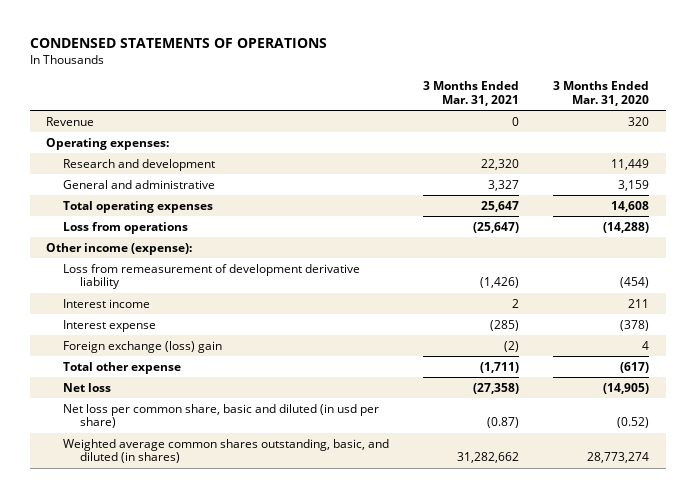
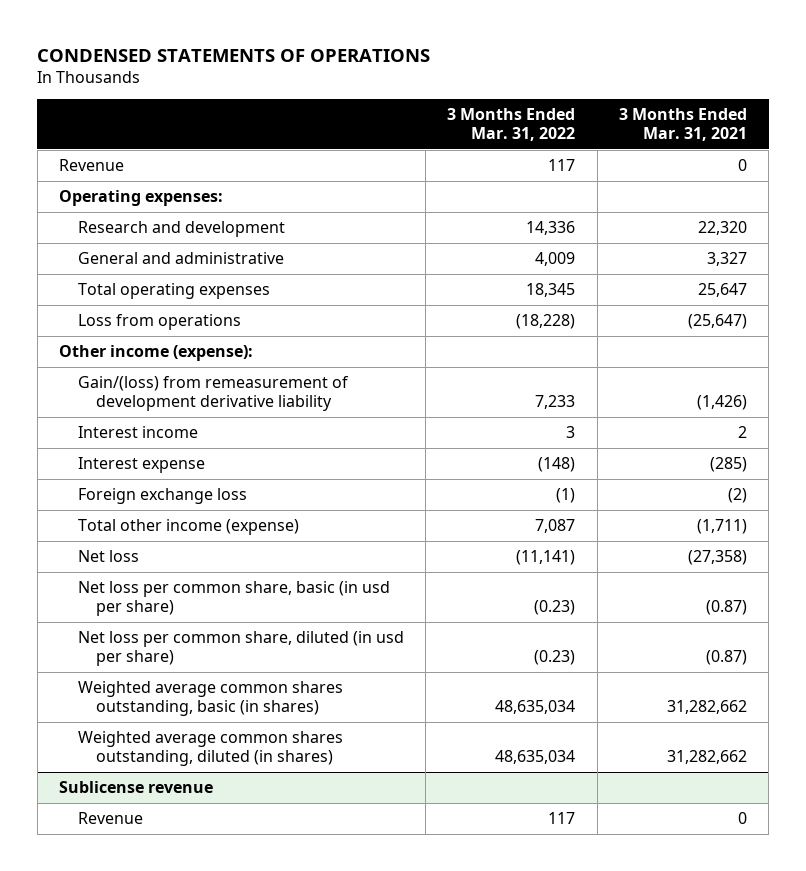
- | 3 Months Ended Mar. 31, 2021 | 3 Months Ended Mar. 31, 2020
+ | 3 Months Ended Mar. 31, 2022 | 3 Months Ended Mar. 31, 2021
- Loss from remeasurement of development derivative liability | (1,426) | (454)
+ Gain/(loss) from remeasurement of development derivative liability | 7,233 | (1,426)
- Foreign exchange (loss) gain | (2) | 4
- Total other expense | (1,711) | (617)
+ Foreign exchange loss | (1) | (2)
+ Total other income (expense) | 7,087 | (1,711)
- Net loss per common share, basic and diluted (in usd per share) | (0.87) | (0.52)
- Weighted average common shares outstanding, basic, and diluted (in shares) | 31,282,662 | 28,773,274
+ Net loss per common share, basic (in usd per share) | (0.23) | (0.87)
+ Net loss per common share, diluted (in usd per share) | (0.23) | (0.87)
+ Weighted average common shares outstanding, basic (in shares) | 48,635,034 | 31,282,662
+ Weighted average common shares outstanding, diluted (in shares) | 48,635,034 | 31,282,662
+ Sublicense revenue
+ Revenue | 117 | 0

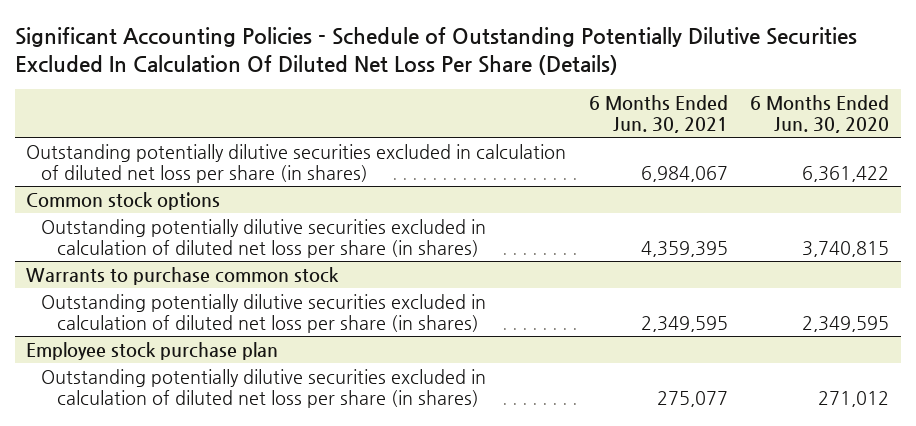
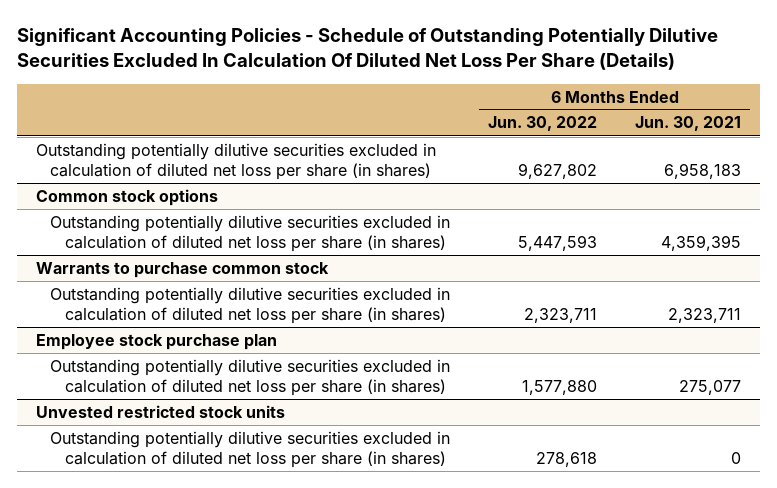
- | 6 Months Ended Jun. 30, 2021 | 6 Months Ended Jun. 30, 2020
+ | 6 Months Ended Jun. 30, 2022 | 6 Months Ended Jun. 30, 2021
- Outstanding potentially dilutive securities excluded in calculation of diluted net loss per share (in shares) | 6,984,067 | 6,361,422
+ Outstanding potentially dilutive securities excluded in calculation of diluted net loss per share (in shares) | 9,627,802 | 6,958,183
@ Warrants to purchase common stock
- Outstanding potentially dilutive securities excluded in calculation of diluted net loss per share (in shares) | 2,349,595 | 2,349,595
+ Outstanding potentially dilutive securities excluded in calculation of diluted net loss per share (in shares) | 2,323,711 | 2,323,711
+ Unvested restricted stock units
+ Outstanding potentially dilutive securities excluded in calculation of diluted net loss per share (in shares) | 278,618 | 0

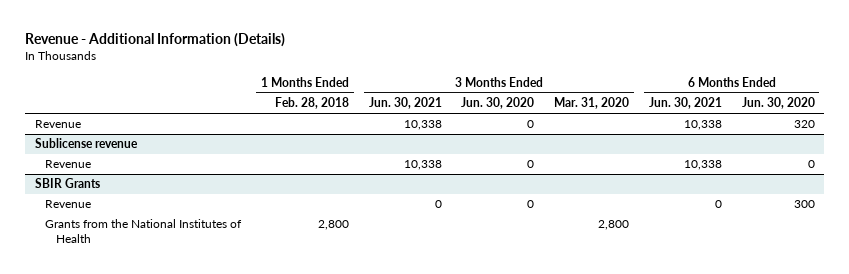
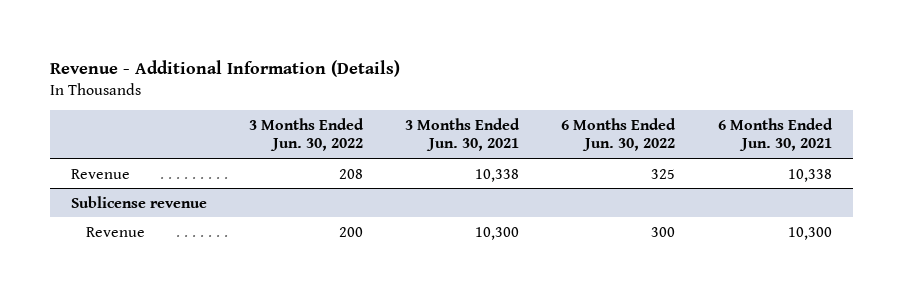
- | 1 Months Ended Feb. 28, 2018 | 3 Months Ended Jun. 30, 2021 | 3 Months Ended Jun. 30, 2020 | 3 Months Ended Mar. 31, 2020 | 6 Months Ended Jun. 30, 2021 | 6 Months Ended Jun. 30, 2020
+ | 3 Months Ended Jun. 30, 2022 | 3 Months Ended Jun. 30, 2021 | 6 Months Ended Jun. 30, 2022 | 6 Months Ended Jun. 30, 2021
@ Sublicense revenue
- Revenue | | 10,338 | 0 | | 10,338 | 0
- SBIR Grants
- Revenue | | 0 | 0 | | 0 | 300
- Grants from the National Institutes of Health | 2,800 | | | 2,800 | |
@ Sublicense revenue
+ Revenue | 200 | 10,300 | 300 | 10,300

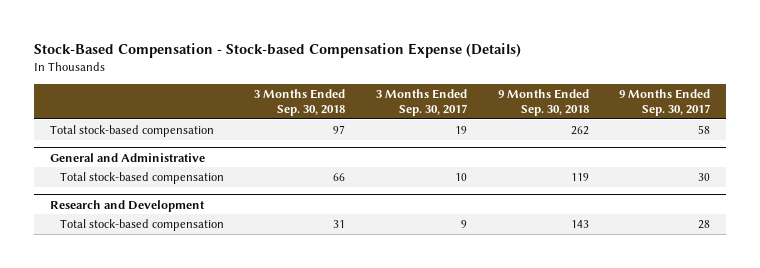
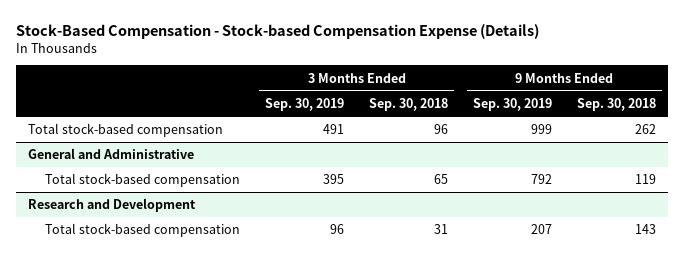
- | 3 Months Ended Sep. 30, 2018 | 3 Months Ended Sep. 30, 2017 | 9 Months Ended Sep. 30, 2018 | 9 Months Ended Sep. 30, 2017
+ | 3 Months Ended Sep. 30, 2019 | 3 Months Ended Sep. 30, 2018 | 9 Months Ended Sep. 30, 2019 | 9 Months Ended Sep. 30, 2018
- Total stock-based compensation | 97 | 19 | 262 | 58
+ Total stock-based compensation | 491 | 96 | 999 | 262
@ General and Administrative
- Total stock-based compensation | 66 | 10 | 119 | 30
+ Total stock-based compensation | 395 | 65 | 792 | 119

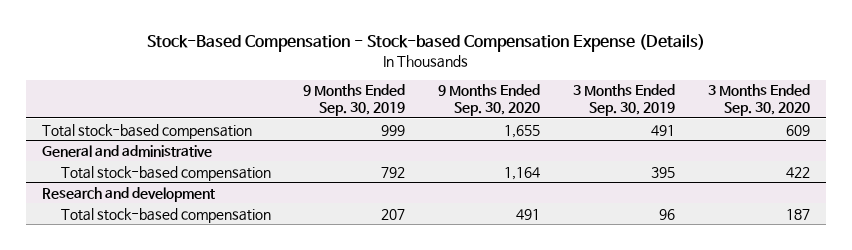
- | 3 Months Ended Sep. 30, 2019 | 3 Months Ended Sep. 30, 2018 | 9 Months Ended Sep. 30, 2019 | 9 Months Ended Sep. 30, 2018
+ | 9 Months Ended Sep. 30, 2019 | 9 Months Ended Sep. 30, 2020 | 3 Months Ended Sep. 30, 2019 | 3 Months Ended Sep. 30, 2020
- General and Administrative
+ General and administrative
- Research and Development
+ Research and development

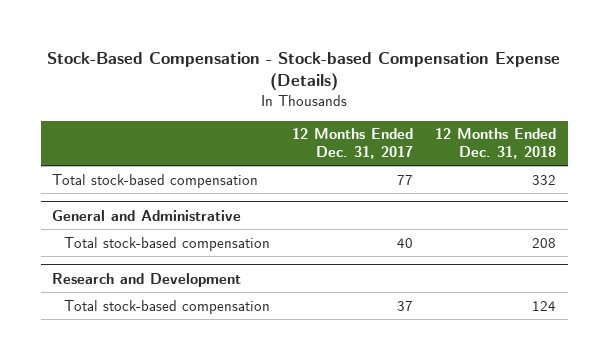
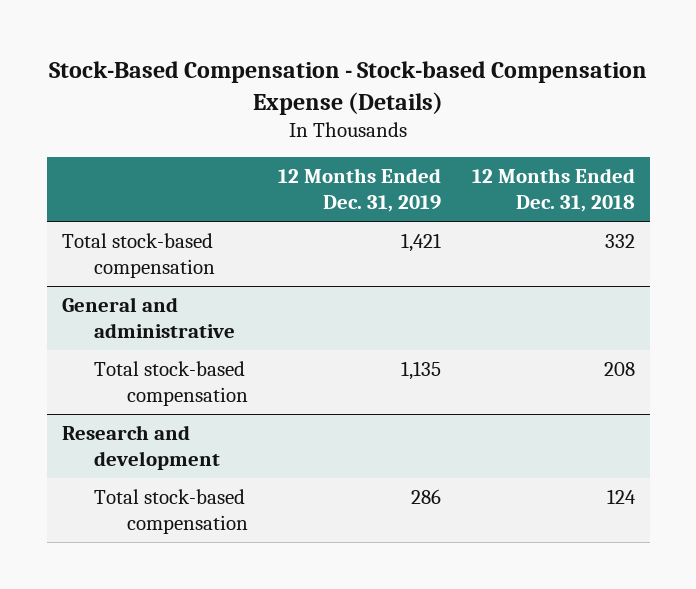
- | 12 Months Ended Dec. 31, 2017 | 12 Months Ended Dec. 31, 2018
+ | 12 Months Ended Dec. 31, 2019 | 12 Months Ended Dec. 31, 2018
- General and Administrative
+ General and administrative
- Research and Development
+ Research and development

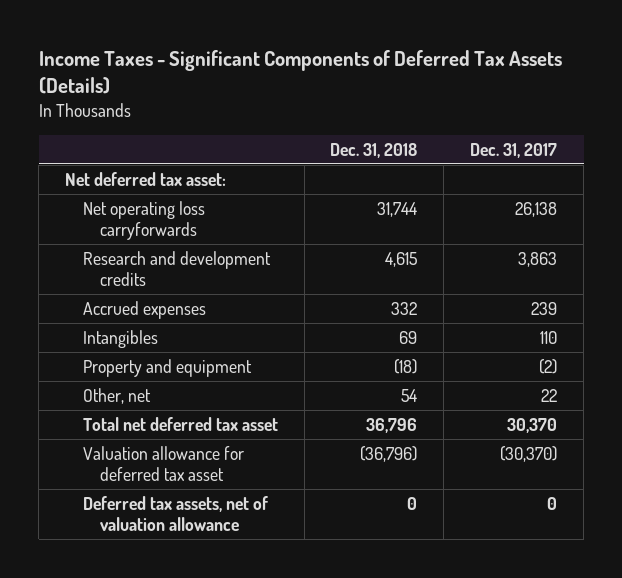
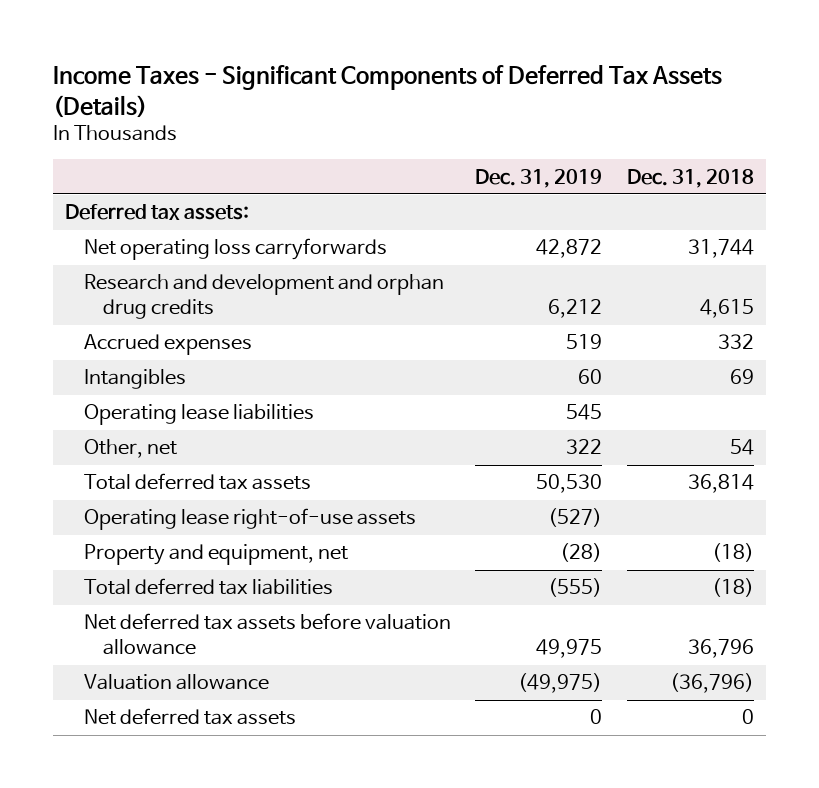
- | Dec. 31, 2018 | Dec. 31, 2017
+ | Dec. 31, 2019 | Dec. 31, 2018
- Net deferred tax asset:
+ Deferred tax assets:
- Research and development credits | 4,615 | 3,863
+ Research and development and orphan drug credits | 6,212 | 4,615
- Property and equipment | (18) | (2)
+ Operating lease liabilities | 545 |
- Total net deferred tax asset | 36,796 | 30,370
- Valuation allowance for deferred tax asset | (36,796) | (30,370)
- Deferred tax assets, net of valuation allowance | 0 | 0
+ Total deferred tax assets | 50,530 | 36,814
+ Operating lease right-of-use assets | (527) |
+ Property and equipment, net | (28) | (18)
+ Total deferred tax liabilities | (555) | (18)
+ Net deferred tax assets before valuation allowance | 49,975 | 36,796
+ Valuation allowance | (49,975) | (36,796)
+ Net deferred tax assets | 0 | 0

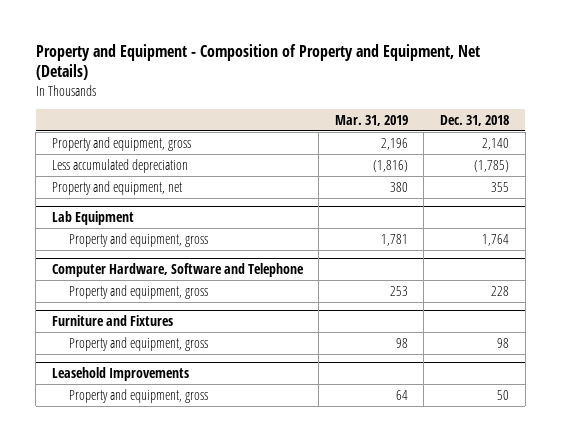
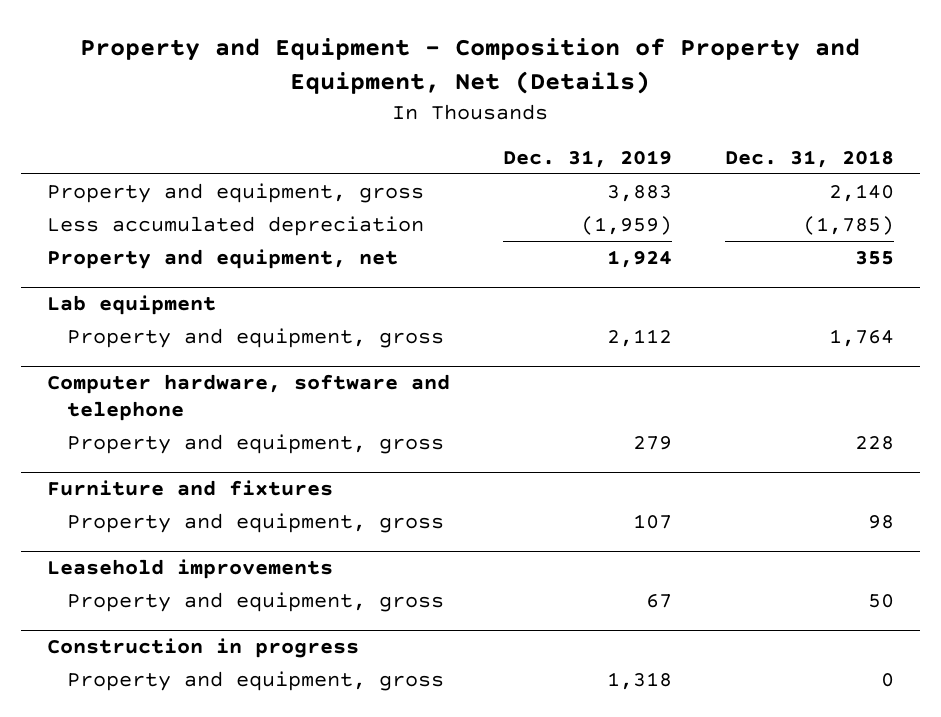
- | Mar. 31, 2019 | Dec. 31, 2018
+ | Dec. 31, 2019 | Dec. 31, 2018
- Lab Equipment
+ Lab equipment
- Computer Hardware, Software and Telephone
+ Computer hardware, software and telephone
- Furniture and Fixtures
+ Furniture and fixtures
- Leasehold Improvements
+ Leasehold improvements
+ Construction in progress
+ Property and equipment, gross | 1,318 | 0

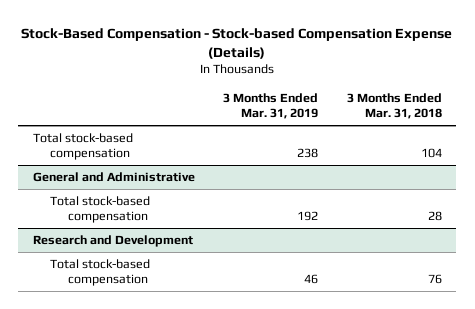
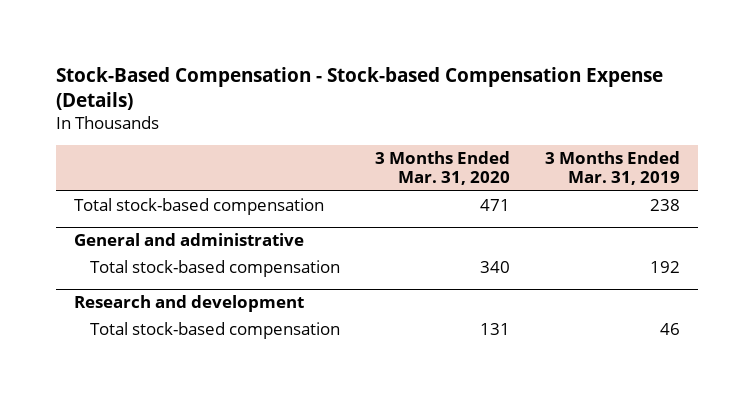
- | 3 Months Ended Mar. 31, 2019 | 3 Months Ended Mar. 31, 2018
+ | 3 Months Ended Mar. 31, 2020 | 3 Months Ended Mar. 31, 2019
- General and Administrative
+ General and administrative
- Research and Development
+ Research and development

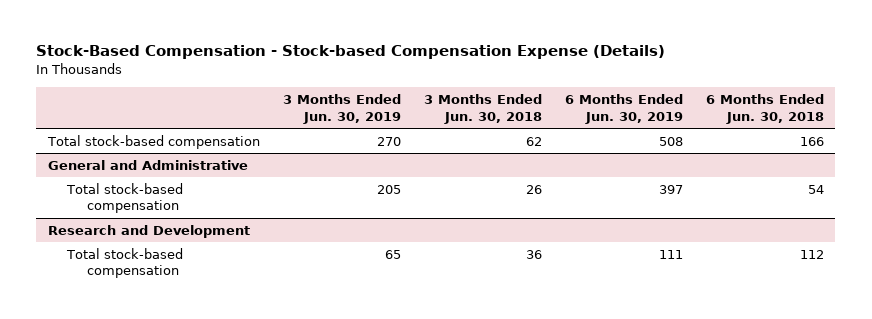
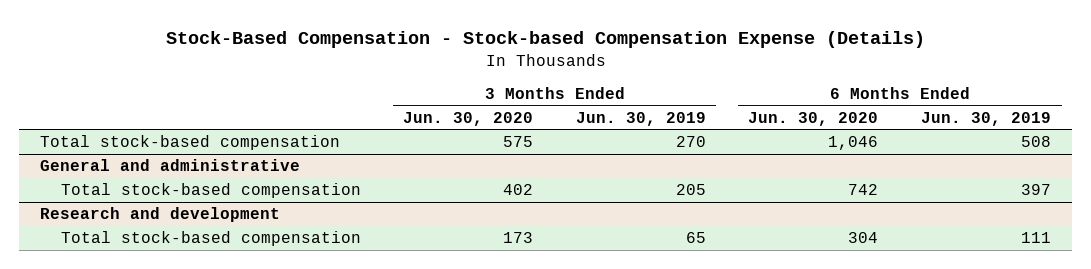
- | 3 Months Ended Jun. 30, 2019 | 3 Months Ended Jun. 30, 2018 | 6 Months Ended Jun. 30, 2019 | 6 Months Ended Jun. 30, 2018
+ | 3 Months Ended Jun. 30, 2020 | 3 Months Ended Jun. 30, 2019 | 6 Months Ended Jun. 30, 2020 | 6 Months Ended Jun. 30, 2019
- General and Administrative
+ General and administrative
- Research and Development
+ Research and development

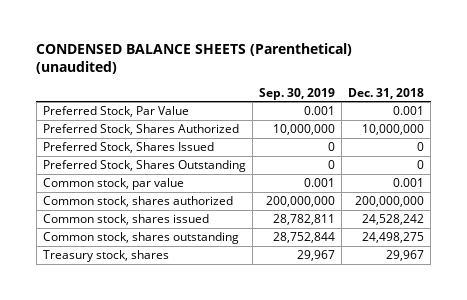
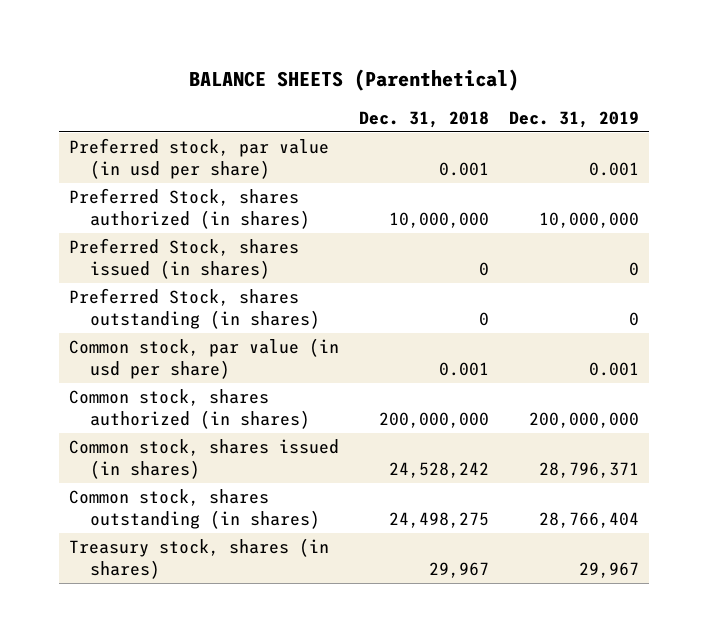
- CONDENSED BALANCE SHEETS (Parenthetical) (unaudited)
+ BALANCE SHEETS (Parenthetical)
- | Sep. 30, 2019 | Dec. 31, 2018
+ | Dec. 31, 2018 | Dec. 31, 2019
- Preferred Stock, Par Value | 0.001 | 0.001
- Preferred Stock, Shares Authorized | 10,000,000 | 10,000,000
- Preferred Stock, Shares Issued | 0 | 0
- Preferred Stock, Shares Outstanding | 0 | 0
- Common stock, par value | 0.001 | 0.001
- Common stock, shares authorized | 200,000,000 | 200,000,000
- Common stock, shares issued | 28,782,811 | 24,528,242
- Common stock, shares outstanding | 28,752,844 | 24,498,275
- Treasury stock, shares | 29,967 | 29,967
+ Preferred stock, par value (in usd per share) | 0.001 | 0.001
+ Preferred Stock, shares authorized (in shares) | 10,000,000 | 10,000,000
+ Preferred Stock, shares issued (in shares) | 0 | 0
+ Preferred Stock, shares outstanding (in shares) | 0 | 0
+ Common stock, par value (in usd per share) | 0.001 | 0.001
+ Common stock, shares authorized (in shares) | 200,000,000 | 200,000,000
+ Common stock, shares issued (in shares) | 24,528,242 | 28,796,371
+ Common stock, shares outstanding (in shares) | 24,498,275 | 28,766,404
+ Treasury stock, shares (in shares) | 29,967 | 29,967

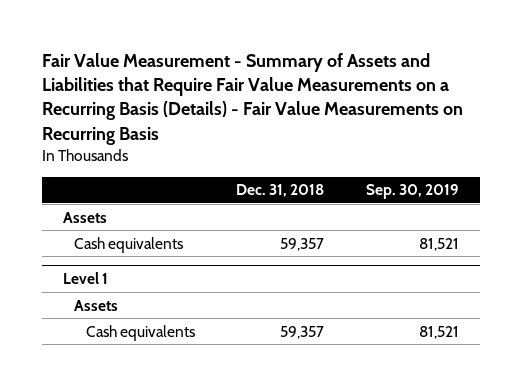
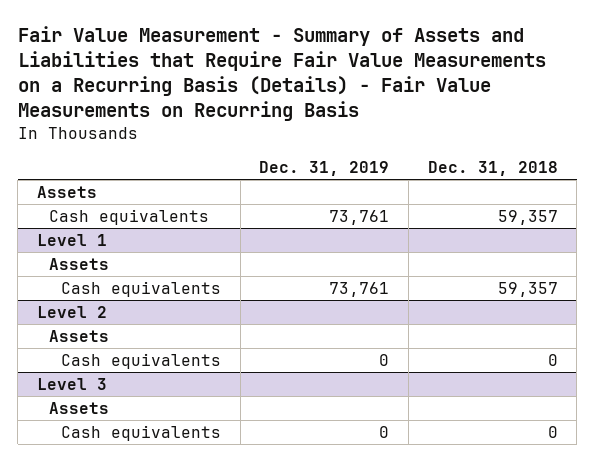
- | Dec. 31, 2018 | Sep. 30, 2019
+ | Dec. 31, 2019 | Dec. 31, 2018
+ Level 2
+ Assets
+ Cash equivalents | 0 | 0
+ Level 3
+ Assets
+ Cash equivalents | 0 | 0

